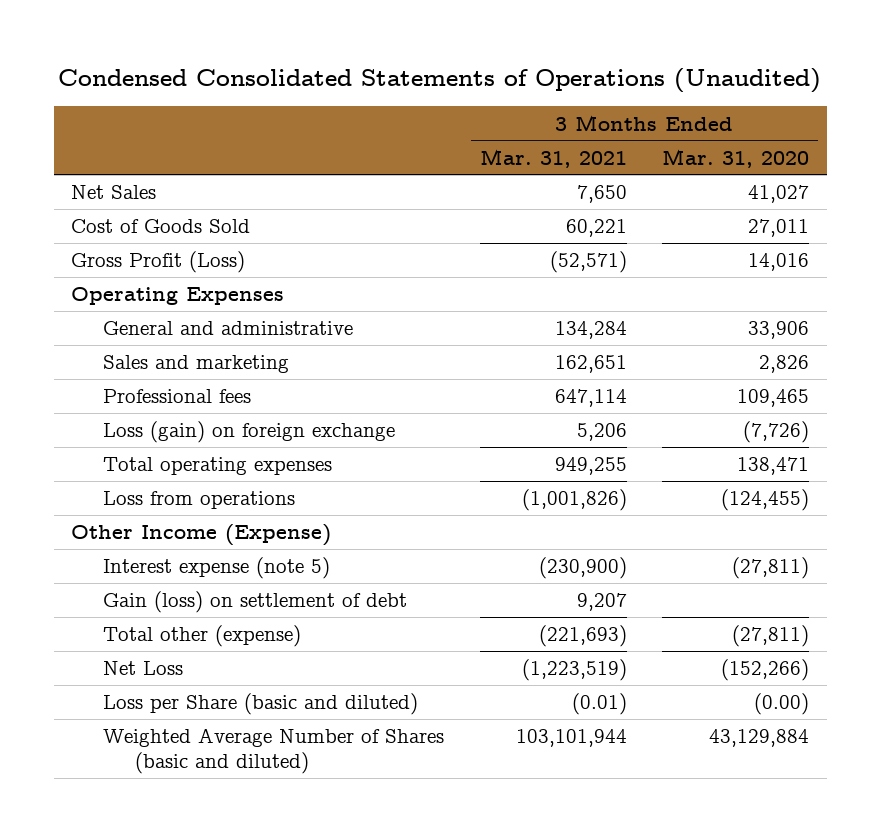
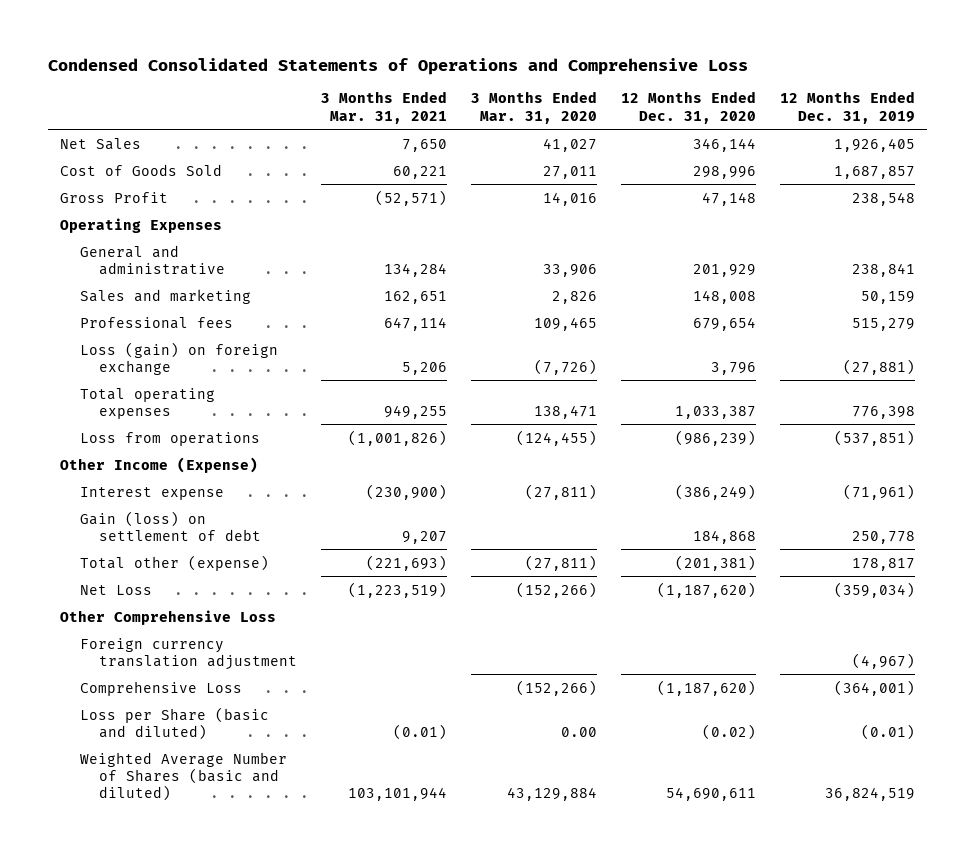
- Condensed Consolidated Statements of Operations (Unaudited)
+ Condensed Consolidated Statements of Operations and Comprehensive Loss
- | 3 Months Ended Mar. 31, 2021 | 3 Months Ended Mar. 31, 2020
+ | 3 Months Ended Mar. 31, 2021 | 3 Months Ended Mar. 31, 2020 | 12 Months Ended Dec. 31, 2020 | 12 Months Ended Dec. 31, 2019
- Gross Profit (Loss) | (52,571) | 14,016
+ Gross Profit | (52,571) | 14,016 | 47,148 | 238,548
- Interest expense (note 5) | (230,900) | (27,811)
+ Interest expense | (230,900) | (27,811) | (386,249) | (71,961)
- Loss per Share (basic and diluted) | (0.01) | (0.00)
+ Other Comprehensive Loss
+ Foreign currency translation adjustment | | | | (4,967)
+ Comprehensive Loss | | (152,266) | (1,187,620) | (364,001)
+ Loss per Share (basic and diluted) | (0.01) | 0.00 | (0.02) | (0.01)

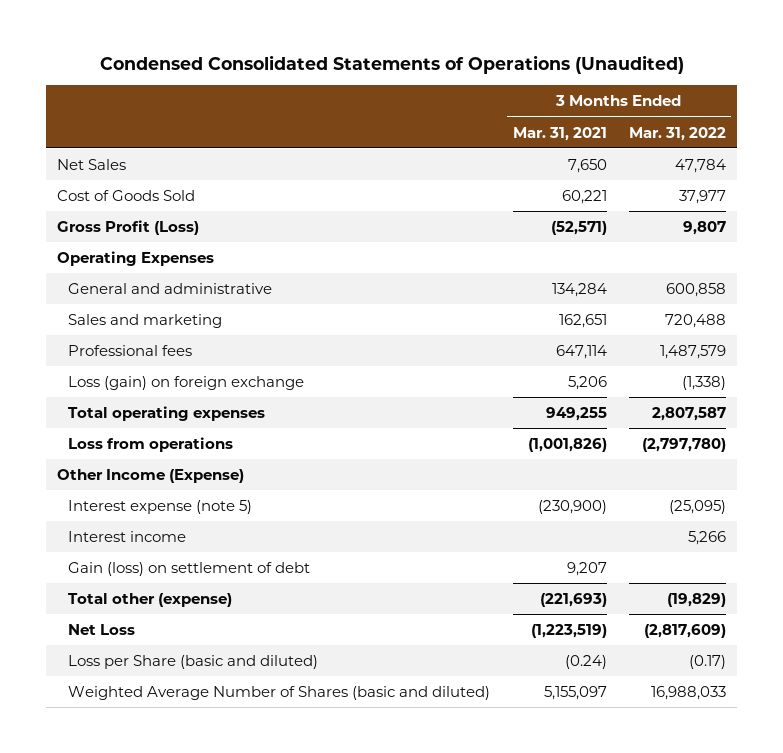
- Condensed Consolidated Statements of Operations and Comprehensive Loss
+ Condensed Consolidated Statements of Operations (Unaudited)
- | 3 Months Ended Mar. 31, 2021 | 3 Months Ended Mar. 31, 2020 | 12 Months Ended Dec. 31, 2020 | 12 Months Ended Dec. 31, 2019
+ | 3 Months Ended Mar. 31, 2021 | 3 Months Ended Mar. 31, 2022
- Gross Profit | (52,571) | 14,016 | 47,148 | 238,548
+ Gross Profit (Loss) | (52,571) | 9,807
- Interest expense | (230,900) | (27,811) | (386,249) | (71,961)
+ Interest expense (note 5) | (230,900) | (25,095)
+ Interest income | | 5,266
- Other Comprehensive Loss
- Foreign currency translation adjustment | | | | (4,967)
- Comprehensive Loss | | (152,266) | (1,187,620) | (364,001)
- Loss per Share (basic and diluted) | (0.01) | 0.00 | (0.02) | (0.01)
- Weighted Average Number of Shares (basic and diluted) | 103,101,944 | 43,129,884 | 54,690,611 | 36,824,519
+ Loss per Share (basic and diluted) | (0.24) | (0.17)
+ Weighted Average Number of Shares (basic and diluted) | 5,155,097 | 16,988,033

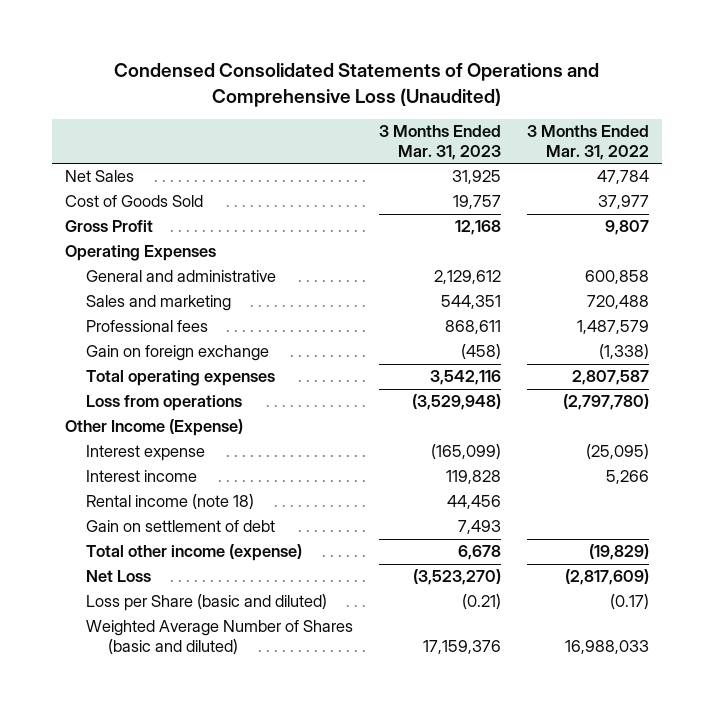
- Condensed Consolidated Statements of Operations (Unaudited)
+ Condensed Consolidated Statements of Operations and Comprehensive Loss (Unaudited)
- | 3 Months Ended Mar. 31, 2021 | 3 Months Ended Mar. 31, 2022
+ | 3 Months Ended Mar. 31, 2023 | 3 Months Ended Mar. 31, 2022
- Gross Profit (Loss) | (52,571) | 9,807
+ Gross Profit | 12,168 | 9,807
- Loss (gain) on foreign exchange | 5,206 | (1,338)
+ Gain on foreign exchange | (458) | (1,338)
- Interest expense (note 5) | (230,900) | (25,095)
+ Interest expense | (165,099) | (25,095)
- Gain (loss) on settlement of debt | 9,207 |
- Total other (expense) | (221,693) | (19,829)
+ Rental income (note 18) | 44,456 |
+ Gain on settlement of debt | 7,493 |
+ Total other income (expense) | 6,678 | (19,829)

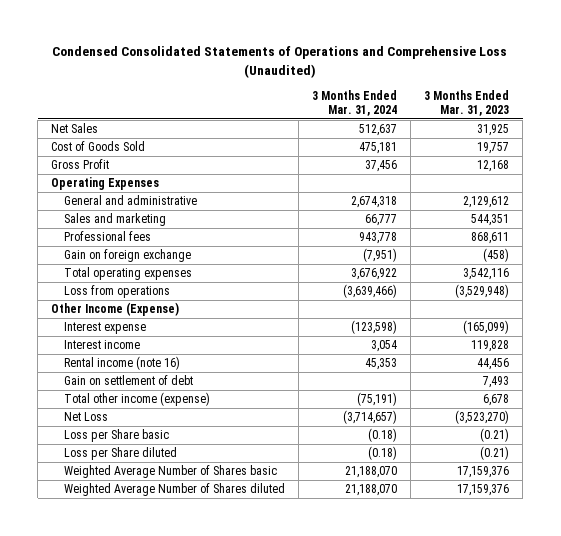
- | 3 Months Ended Mar. 31, 2023 | 3 Months Ended Mar. 31, 2022
+ | 3 Months Ended Mar. 31, 2024 | 3 Months Ended Mar. 31, 2023
- Rental income (note 18) | 44,456 |
+ Rental income (note 16) | 45,353 | 44,456
- Loss per Share (basic and diluted) | (0.21) | (0.17)
- Weighted Average Number of Shares (basic and diluted) | 17,159,376 | 16,988,033
+ Loss per Share basic | (0.18) | (0.21)
+ Loss per Share diluted | (0.18) | (0.21)
+ Weighted Average Number of Shares basic | 21,188,070 | 17,159,376
+ Weighted Average Number of Shares diluted | 21,188,070 | 17,159,376

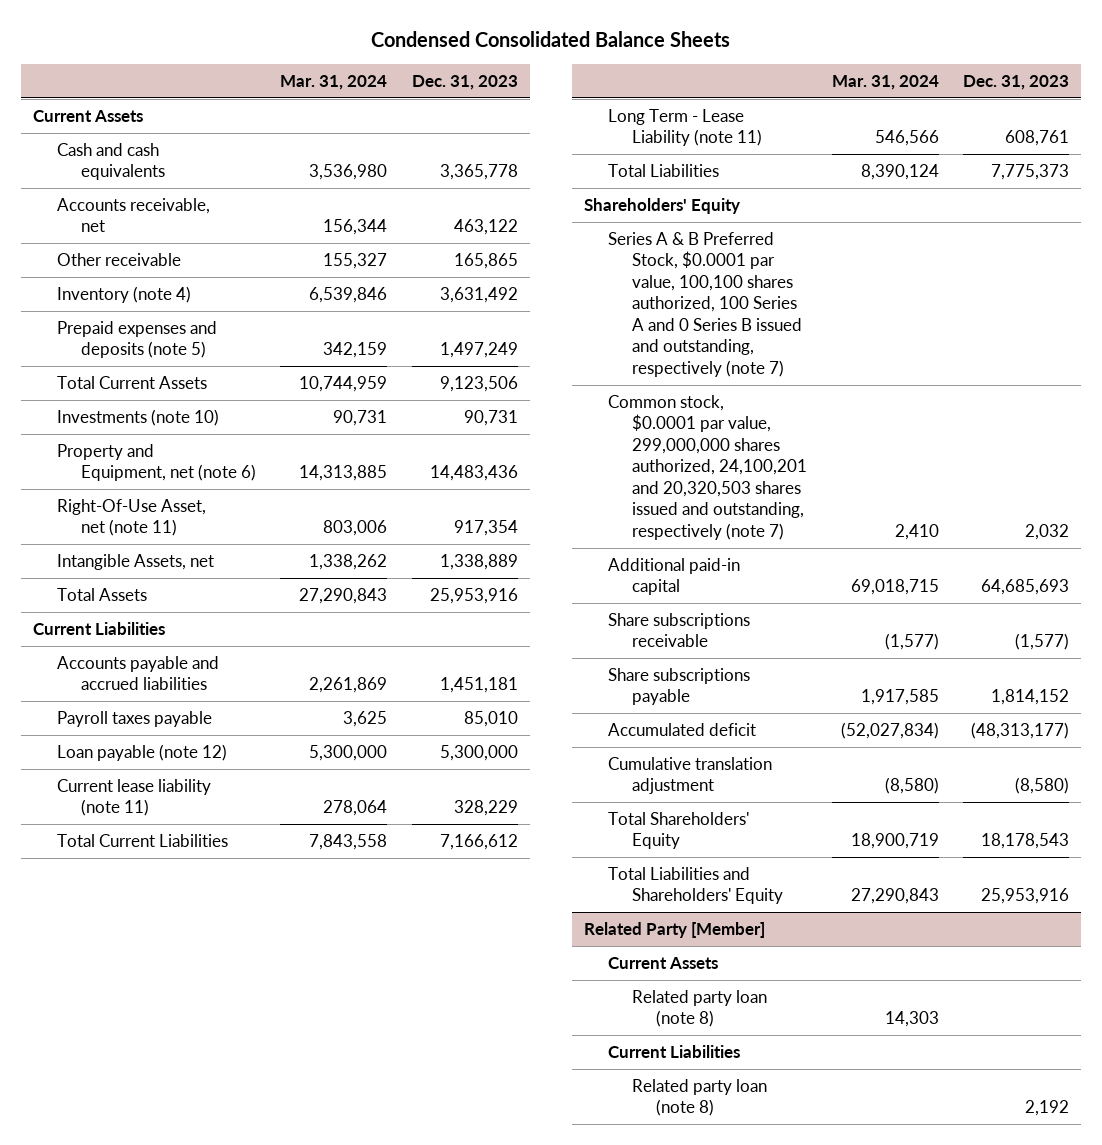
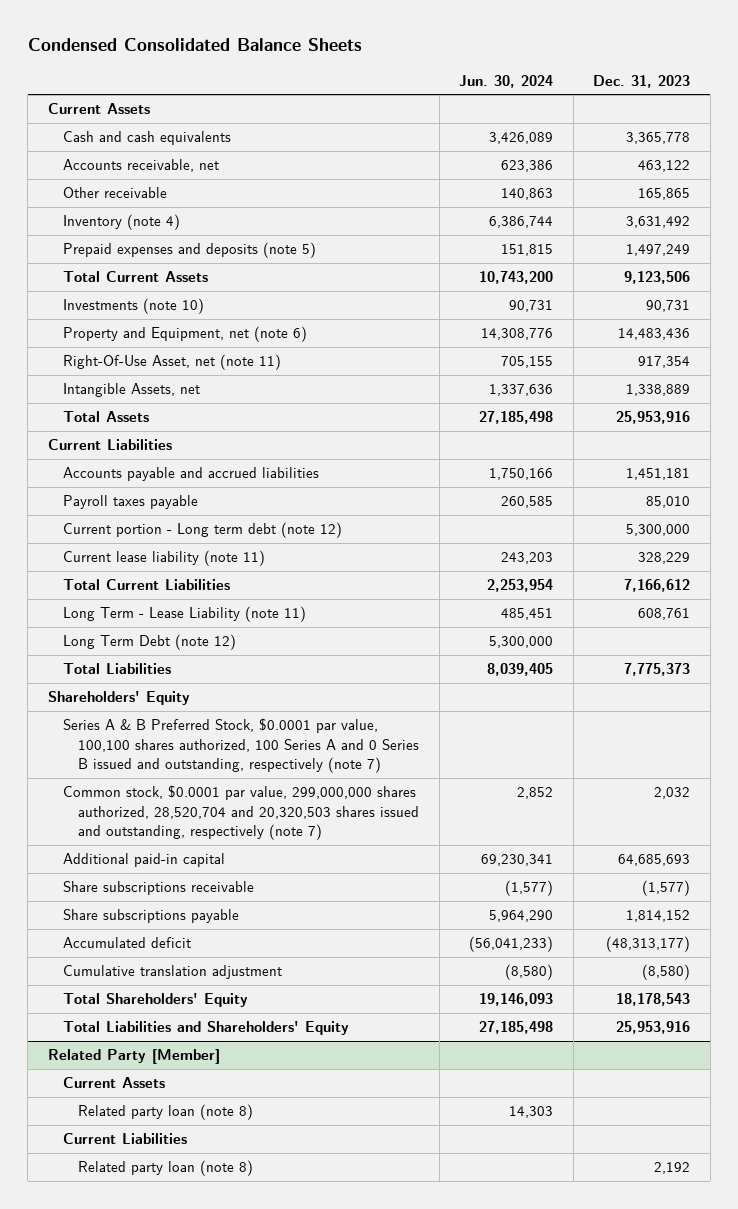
- | Mar. 31, 2024 | Dec. 31, 2023
+ | Jun. 30, 2024 | Dec. 31, 2023
- Loan payable (note 12) | 5,300,000 | 5,300,000
+ Current portion - Long term debt (note 12) | | 5,300,000
+ Long Term Debt (note 12) | 5,300,000 |
- Common stock, $0.0001 par value, 299,000,000 shares authorized, 24,100,201 and 20,320,503 shares issued and outstanding, respectively (note 7) | 2,410 | 2,032
+ Common stock, $0.0001 par value, 299,000,000 shares authorized, 28,520,704 and 20,320,503 shares issued and outstanding, respectively (note 7) | 2,852 | 2,032

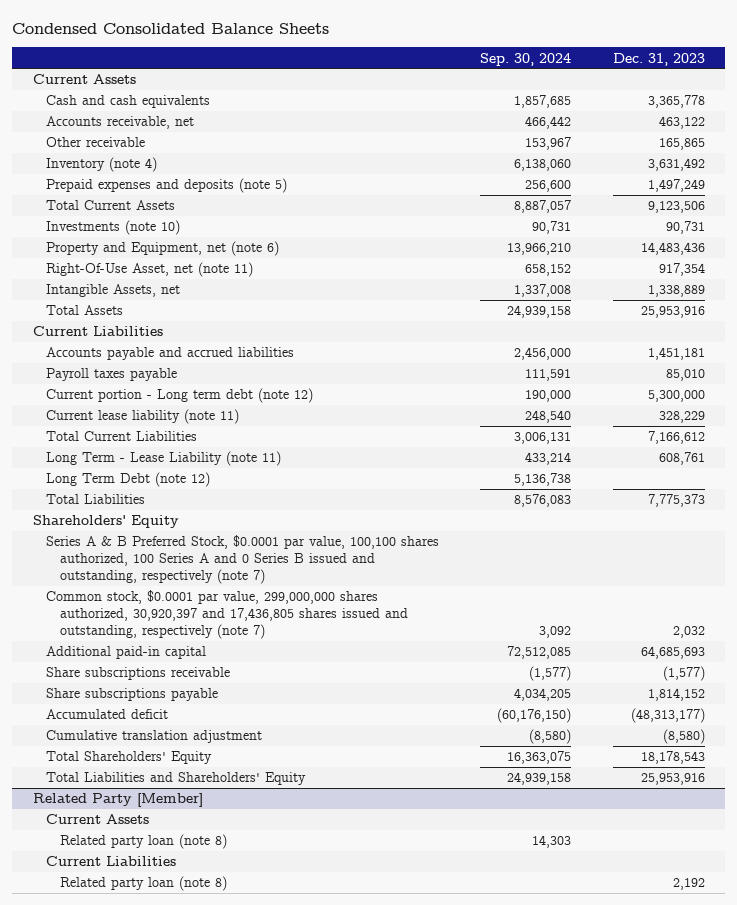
- | Jun. 30, 2024 | Dec. 31, 2023
+ | Sep. 30, 2024 | Dec. 31, 2023
- Common stock, $0.0001 par value, 299,000,000 shares authorized, 28,520,704 and 20,320,503 shares issued and outstanding, respectively (note 7) | 2,852 | 2,032
+ Common stock, $0.0001 par value, 299,000,000 shares authorized, 30,920,397 and 17,436,805 shares issued and outstanding, respectively (note 7) | 3,092 | 2,032

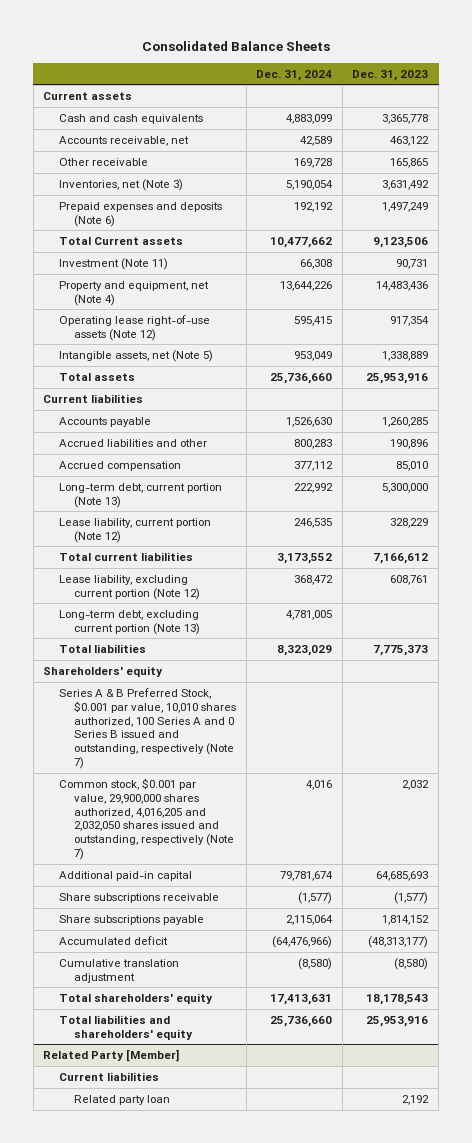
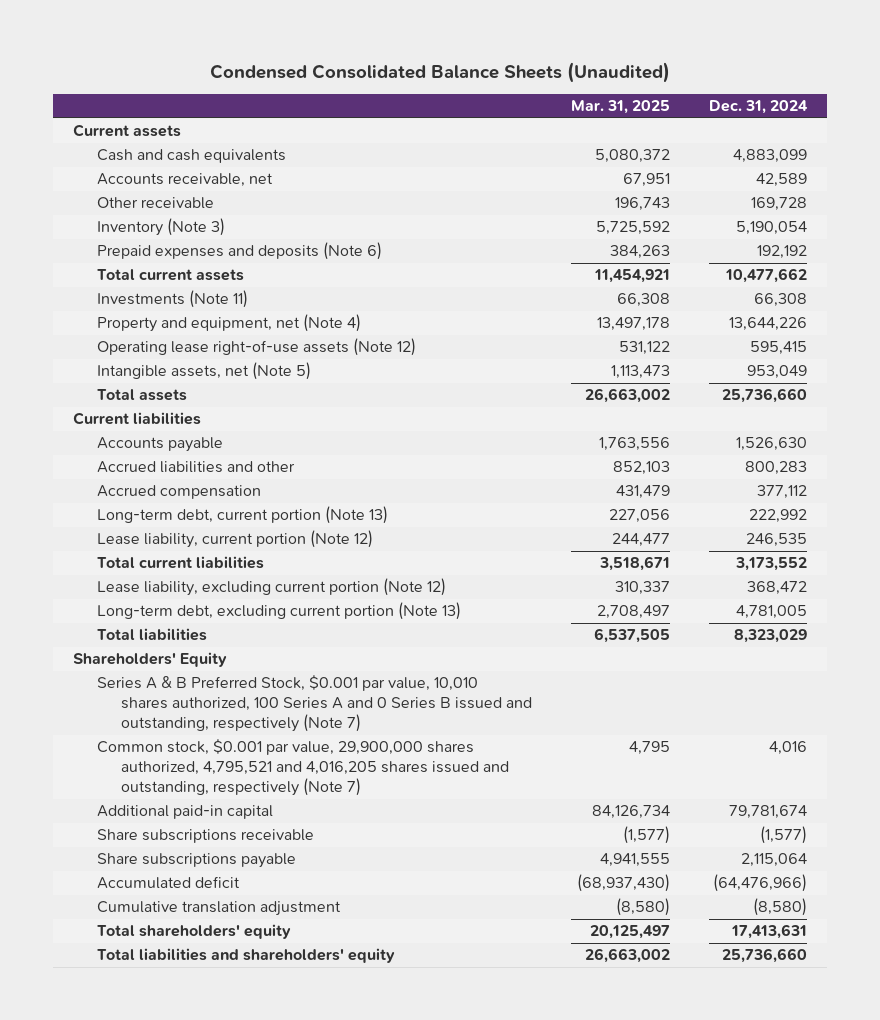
- Consolidated Balance Sheets
+ Condensed Consolidated Balance Sheets (Unaudited)
- | Dec. 31, 2024 | Dec. 31, 2023
+ | Mar. 31, 2025 | Dec. 31, 2024
- Inventories, net (Note 3) | 5,190,054 | 3,631,492
+ Inventory (Note 3) | 5,725,592 | 5,190,054
- Total Current assets | 10,477,662 | 9,123,506
- Investment (Note 11) | 66,308 | 90,731
+ Total current assets | 11,454,921 | 10,477,662
+ Investments (Note 11) | 66,308 | 66,308
- Shareholders' equity
+ Shareholders' Equity
- Common stock, $0.001 par value, 29,900,000 shares authorized, 4,016,205 and 2,032,050 shares issued and outstanding, respectively (Note 7) | 4,016 | 2,032
+ Common stock, $0.001 par value, 29,900,000 shares authorized, 4,795,521 and 4,016,205 shares issued and outstanding, respectively (Note 7) | 4,795 | 4,016
- Related Party [Member]
- Current liabilities
- Related party loan | | 2,192

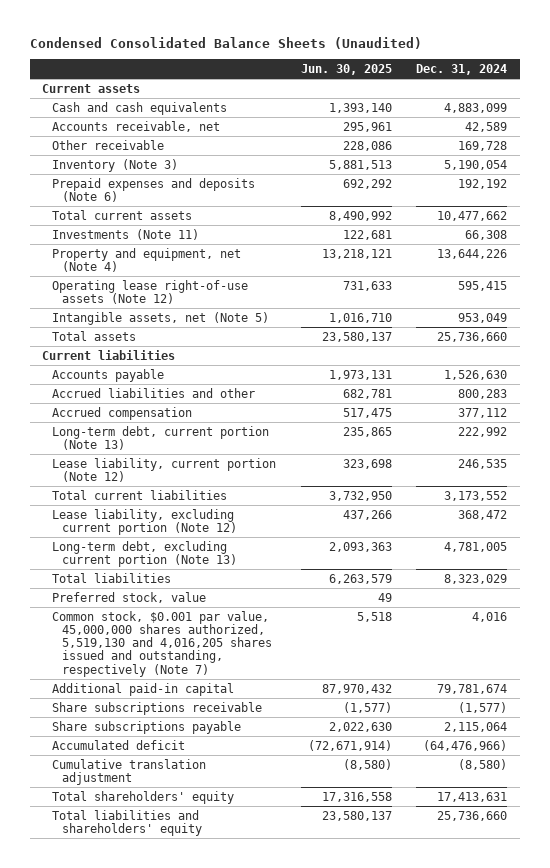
- | Mar. 31, 2025 | Dec. 31, 2024
+ | Jun. 30, 2025 | Dec. 31, 2024
- Shareholders' Equity
- Series A & B Preferred Stock, $0.001 par value, 10,010 shares authorized, 100 Series A and 0 Series B issued and outstanding, respectively (Note 7)
- Common stock, $0.001 par value, 29,900,000 shares authorized, 4,795,521 and 4,016,205 shares issued and outstanding, respectively (Note 7) | 4,795 | 4,016
+ Preferred stock, value | 49 |
+ Common stock, $0.001 par value, 45,000,000 shares authorized, 5,519,130 and 4,016,205 shares issued and outstanding, respectively (Note 7) | 5,518 | 4,016

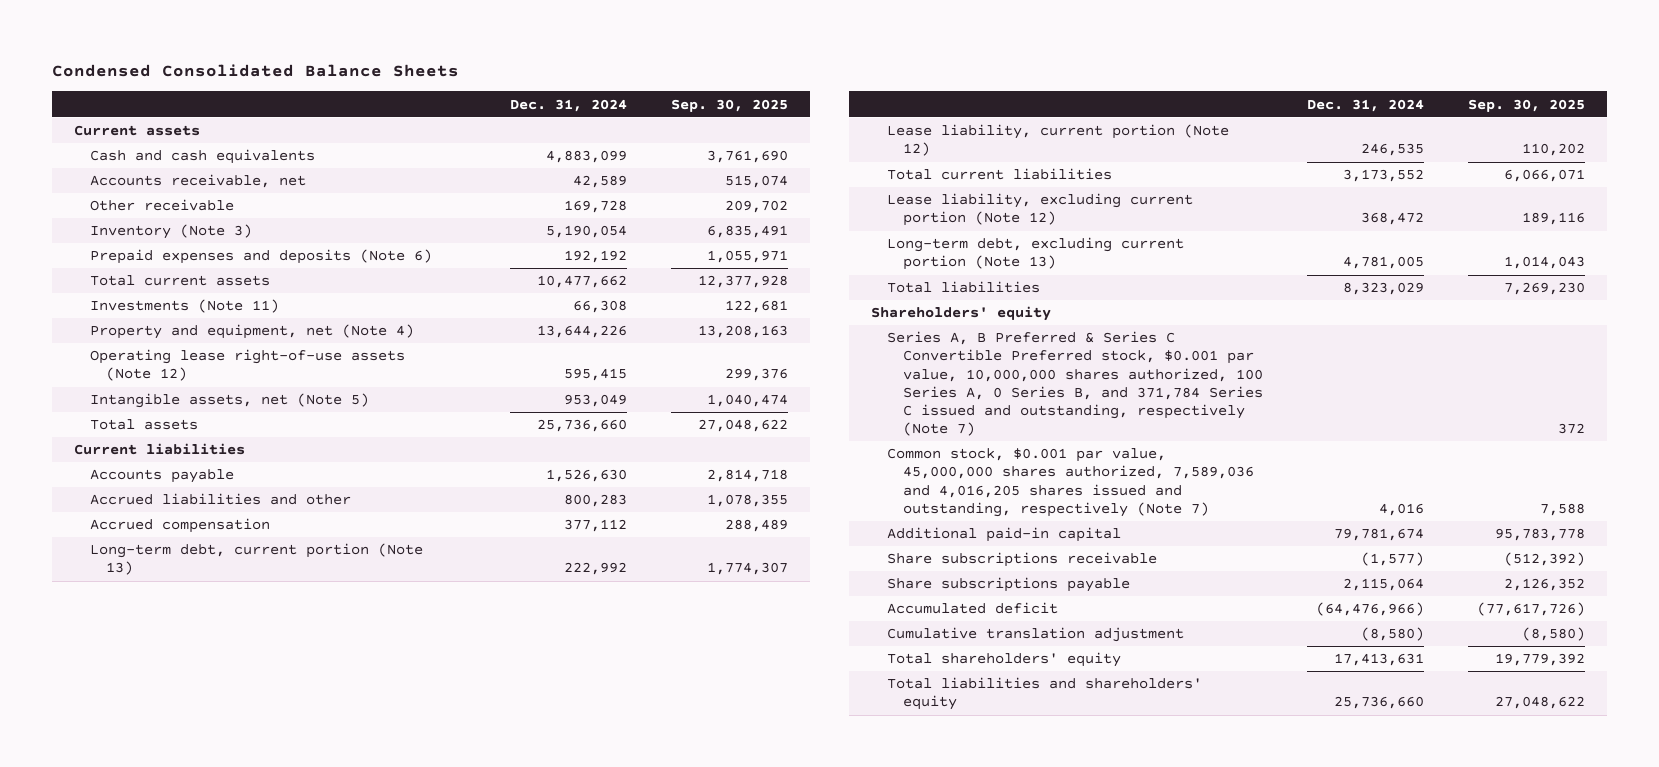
- Condensed Consolidated Balance Sheets (Unaudited)
+ Condensed Consolidated Balance Sheets
- | Jun. 30, 2025 | Dec. 31, 2024
+ | Dec. 31, 2024 | Sep. 30, 2025
- Preferred stock, value | 49 |
- Common stock, $0.001 par value, 45,000,000 shares authorized, 5,519,130 and 4,016,205 shares issued and outstanding, respectively (Note 7) | 5,518 | 4,016
+ Shareholders' equity
+ Series A, B Preferred & Series C Convertible Preferred stock, $0.001 par value, 10,000,000 shares authorized, 100 Series A, 0 Series B, and 371,784 Series C issued and outstanding, respectively (Note 7) | | 372
+ Common stock, $0.001 par value, 45,000,000 shares authorized, 7,589,036 and 4,016,205 shares issued and outstanding, respectively (Note 7) | 4,016 | 7,588

